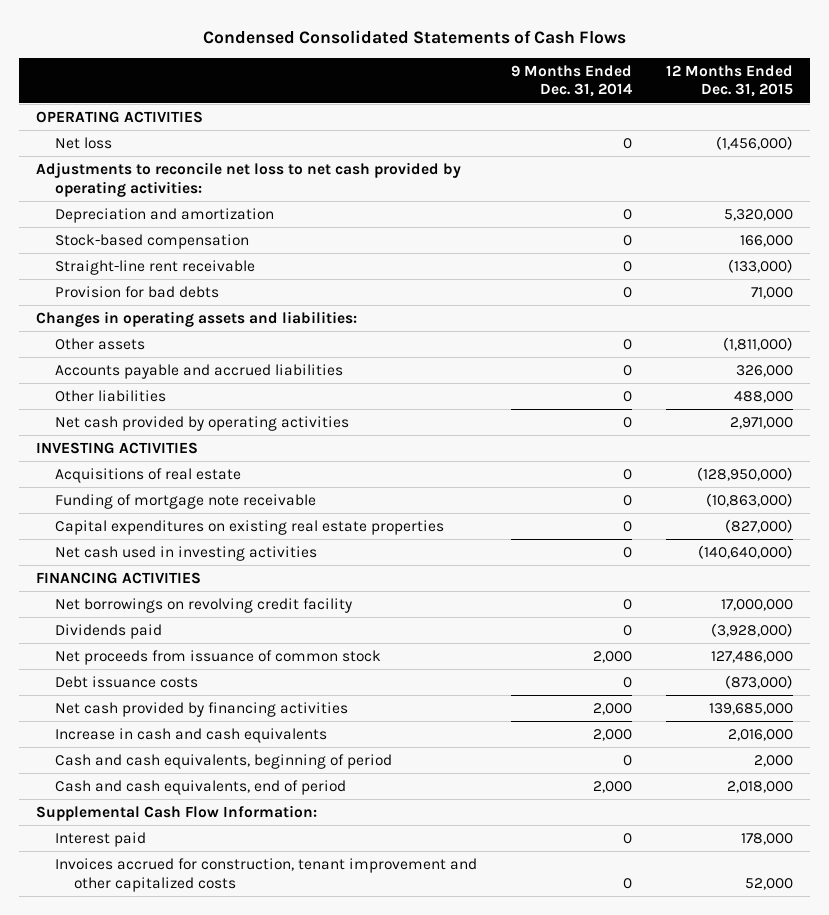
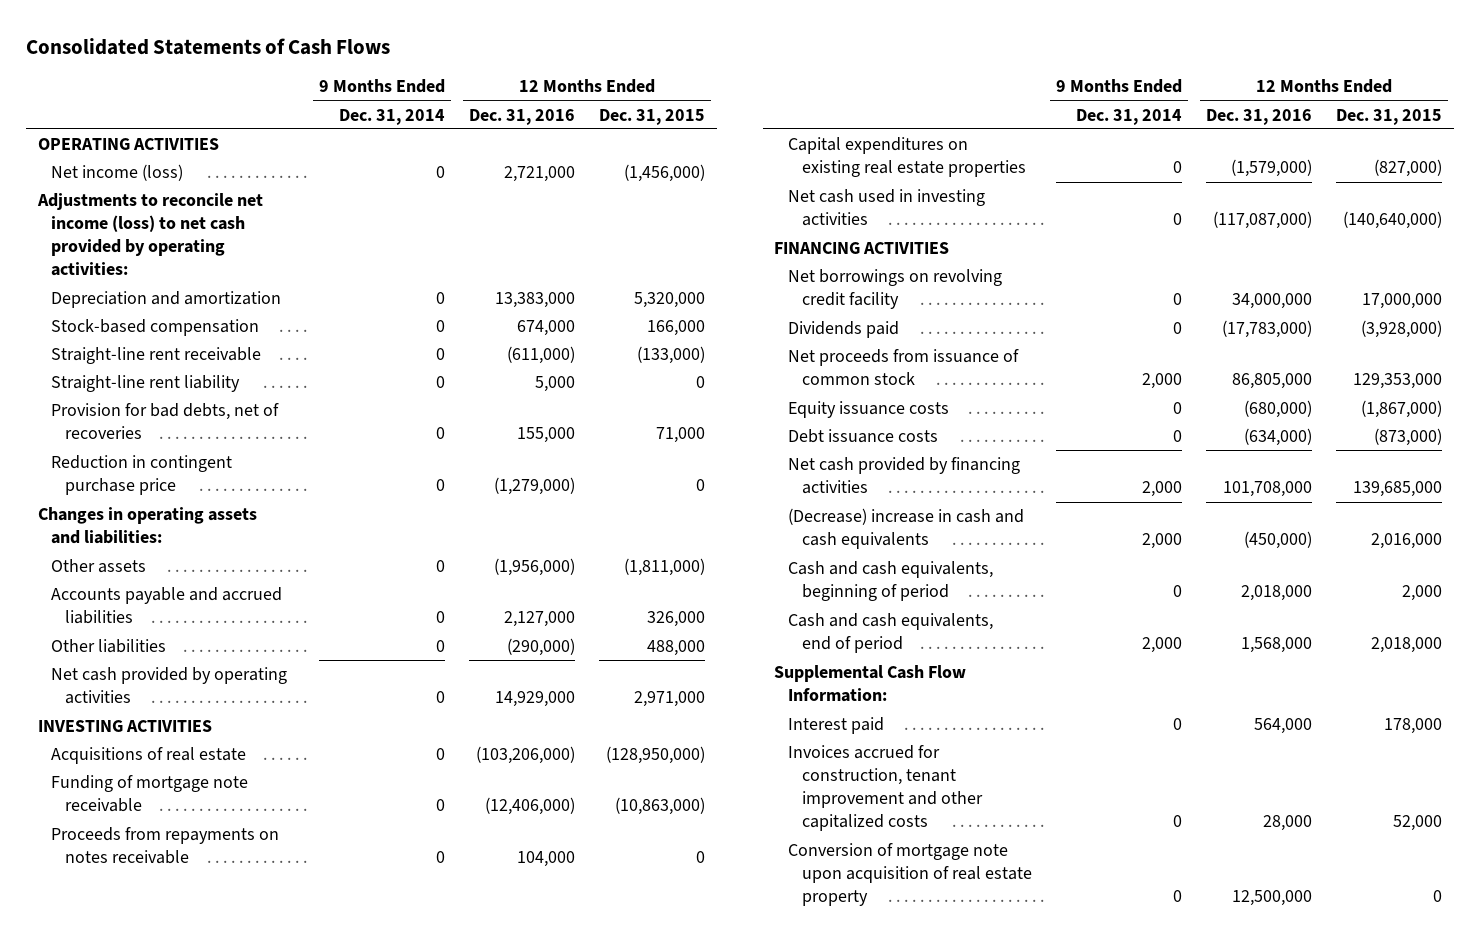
- Condensed Consolidated Statements of Cash Flows
+ Consolidated Statements of Cash Flows
- | 9 Months Ended Dec. 31, 2014 | 12 Months Ended Dec. 31, 2015
+ | 9 Months Ended Dec. 31, 2014 | 12 Months Ended Dec. 31, 2016 | 12 Months Ended Dec. 31, 2015
- Net loss | 0 | (1,456,000)
- Adjustments to reconcile net loss to net cash provided by operating activities:
+ Net income (loss) | 0 | 2,721,000 | (1,456,000)
+ Adjustments to reconcile net income (loss) to net cash provided by operating activities:
- Provision for bad debts | 0 | 71,000
+ Straight-line rent liability | 0 | 5,000 | 0
+ Provision for bad debts, net of recoveries | 0 | 155,000 | 71,000
+ Reduction in contingent purchase price | 0 | (1,279,000) | 0
+ Proceeds from repayments on notes receivable | 0 | 104,000 | 0
- Net proceeds from issuance of common stock | 2,000 | 127,486,000
+ Net proceeds from issuance of common stock | 2,000 | 86,805,000 | 129,353,000
+ Equity issuance costs | 0 | (680,000) | (1,867,000)
- Increase in cash and cash equivalents | 2,000 | 2,016,000
+ (Decrease) increase in cash and cash equivalents | 2,000 | (450,000) | 2,016,000
+ Conversion of mortgage note upon acquisition of real estate property | 0 | 12,500,000 | 0

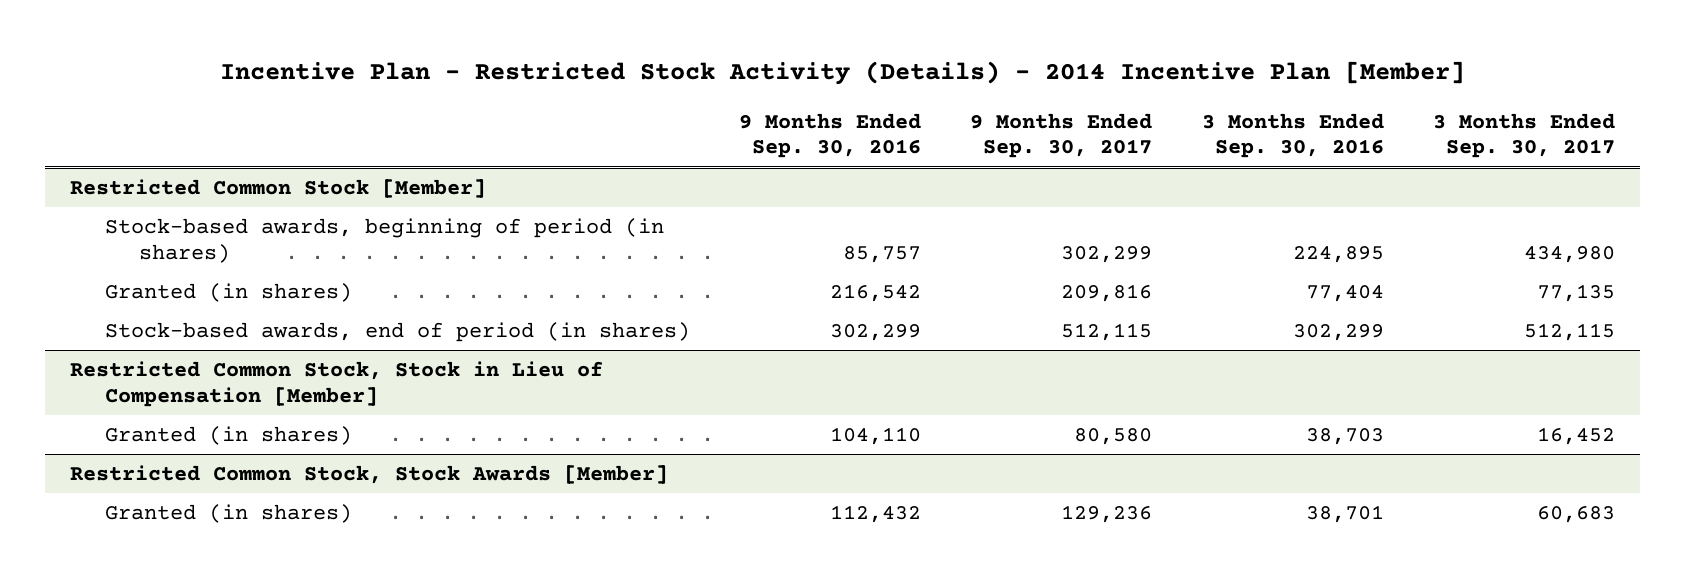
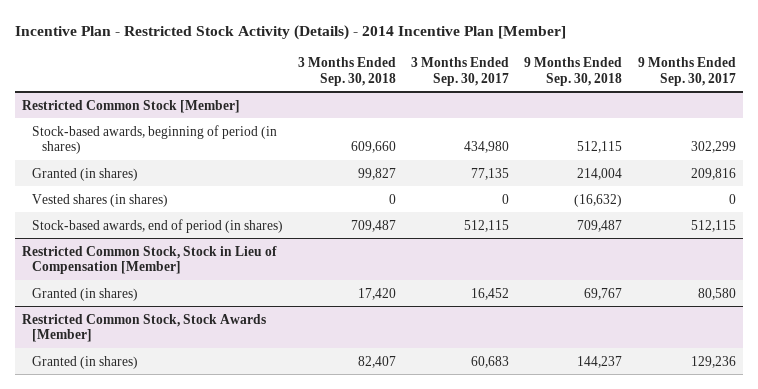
- | 9 Months Ended Sep. 30, 2016 | 9 Months Ended Sep. 30, 2017 | 3 Months Ended Sep. 30, 2016 | 3 Months Ended Sep. 30, 2017
+ | 3 Months Ended Sep. 30, 2018 | 3 Months Ended Sep. 30, 2017 | 9 Months Ended Sep. 30, 2018 | 9 Months Ended Sep. 30, 2017
@ Restricted Common Stock [Member]
+ Vested shares (in shares) | 0 | 0 | (16,632) | 0

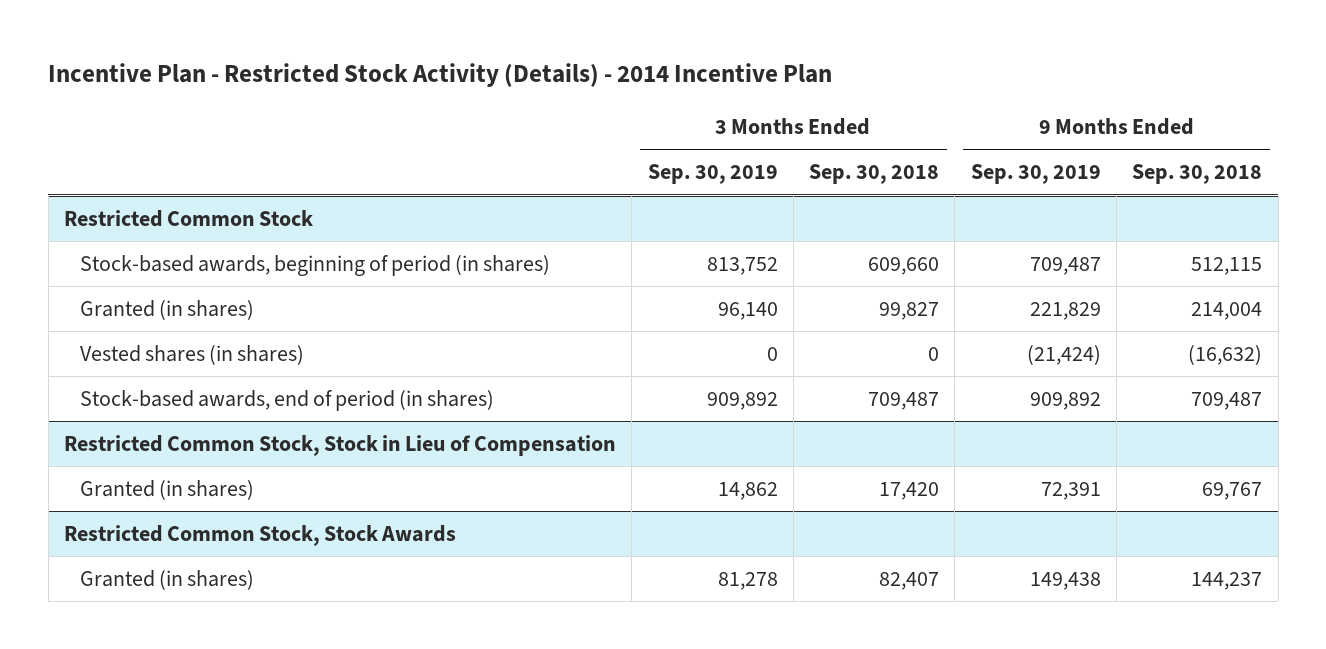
- Incentive Plan - Restricted Stock Activity (Details) - 2014 Incentive Plan [Member]
+ Incentive Plan - Restricted Stock Activity (Details) - 2014 Incentive Plan
- | 3 Months Ended Sep. 30, 2018 | 3 Months Ended Sep. 30, 2017 | 9 Months Ended Sep. 30, 2018 | 9 Months Ended Sep. 30, 2017
+ | 3 Months Ended Sep. 30, 2019 | 3 Months Ended Sep. 30, 2018 | 9 Months Ended Sep. 30, 2019 | 9 Months Ended Sep. 30, 2018
- Restricted Common Stock [Member]
+ Restricted Common Stock
- Restricted Common Stock, Stock in Lieu of Compensation [Member]
+ Restricted Common Stock, Stock in Lieu of Compensation
- Restricted Common Stock, Stock Awards [Member]
+ Restricted Common Stock, Stock Awards

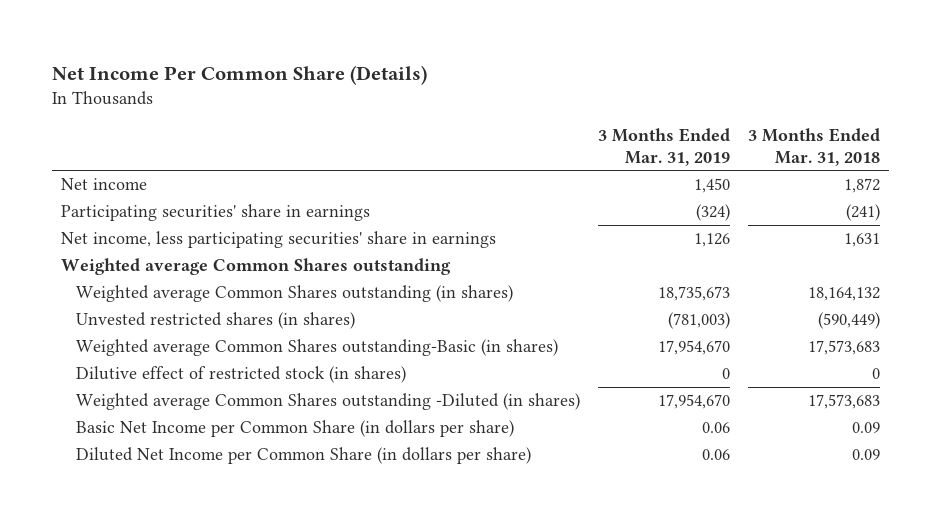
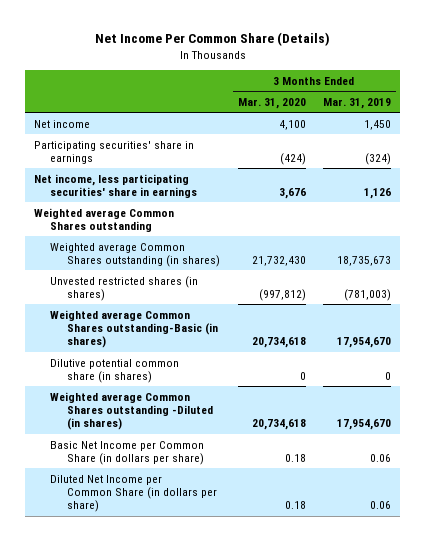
- | 3 Months Ended Mar. 31, 2019 | 3 Months Ended Mar. 31, 2018
+ | 3 Months Ended Mar. 31, 2020 | 3 Months Ended Mar. 31, 2019
- Dilutive effect of restricted stock (in shares) | 0 | 0
+ Dilutive potential common share (in shares) | 0 | 0

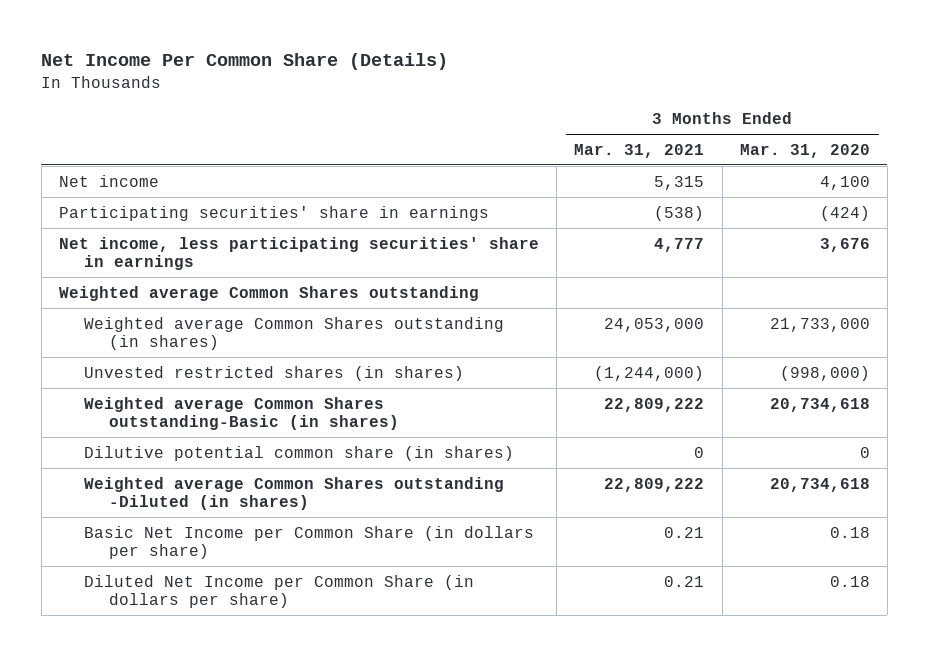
- | 3 Months Ended Mar. 31, 2020 | 3 Months Ended Mar. 31, 2019
+ | 3 Months Ended Mar. 31, 2021 | 3 Months Ended Mar. 31, 2020
- Weighted average Common Shares outstanding (in shares) | 21,732,430 | 18,735,673
- Unvested restricted shares (in shares) | (997,812) | (781,003)
+ Weighted average Common Shares outstanding (in shares) | 24,053,000 | 21,733,000
+ Unvested restricted shares (in shares) | (1,244,000) | (998,000)

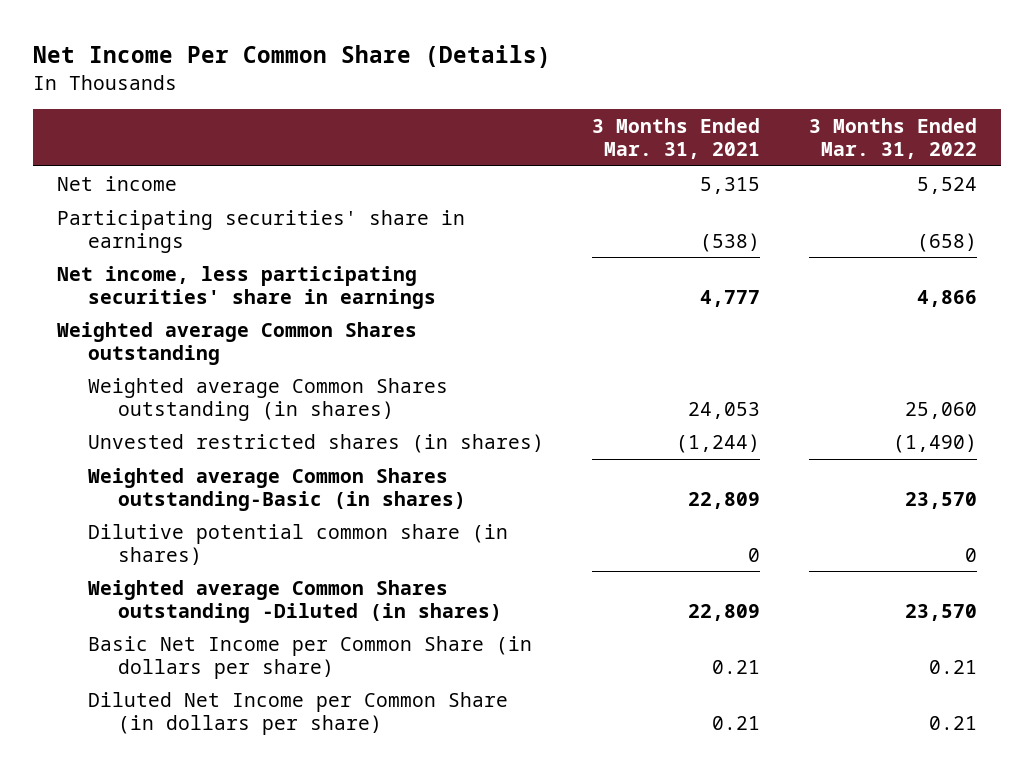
- | 3 Months Ended Mar. 31, 2021 | 3 Months Ended Mar. 31, 2020
+ | 3 Months Ended Mar. 31, 2021 | 3 Months Ended Mar. 31, 2022
- Weighted average Common Shares outstanding (in shares) | 24,053,000 | 21,733,000
- Unvested restricted shares (in shares) | (1,244,000) | (998,000)
- Weighted average Common Shares outstanding-Basic (in shares) | 22,809,222 | 20,734,618
+ Weighted average Common Shares outstanding (in shares) | 24,053 | 25,060
+ Unvested restricted shares (in shares) | (1,244) | (1,490)
+ Weighted average Common Shares outstanding-Basic (in shares) | 22,809 | 23,570
- Weighted average Common Shares outstanding -Diluted (in shares) | 22,809,222 | 20,734,618
+ Weighted average Common Shares outstanding -Diluted (in shares) | 22,809 | 23,570

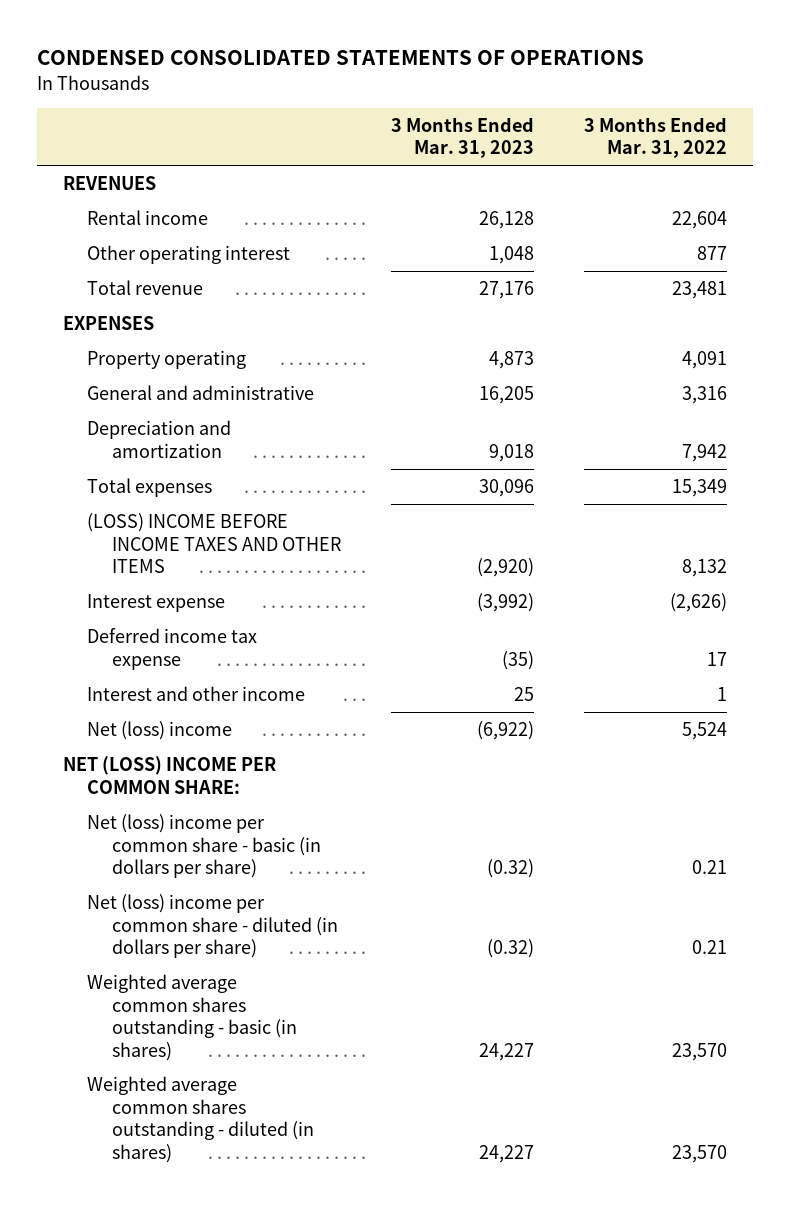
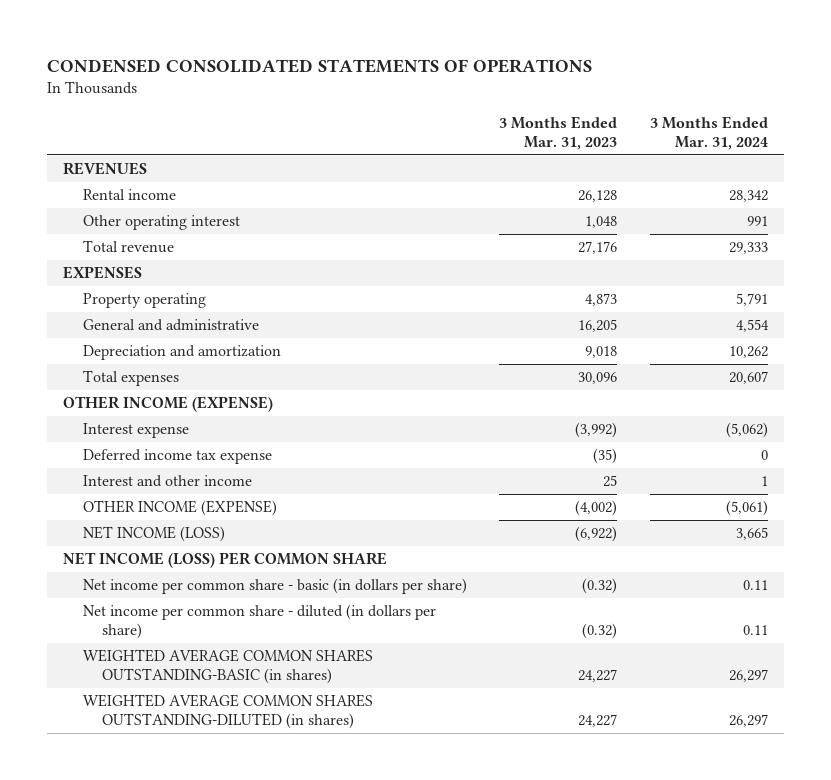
- | 3 Months Ended Mar. 31, 2023 | 3 Months Ended Mar. 31, 2022
+ | 3 Months Ended Mar. 31, 2023 | 3 Months Ended Mar. 31, 2024
- (LOSS) INCOME BEFORE INCOME TAXES AND OTHER ITEMS | (2,920) | 8,132
+ OTHER INCOME (EXPENSE)
- Net (loss) income | (6,922) | 5,524
- NET (LOSS) INCOME PER COMMON SHARE:
- Net (loss) income per common share - basic (in dollars per share) | (0.32) | 0.21
- Net (loss) income per common share - diluted (in dollars per share) | (0.32) | 0.21
- Weighted average common shares outstanding - basic (in shares) | 24,227 | 23,570
- Weighted average common shares outstanding - diluted (in shares) | 24,227 | 23,570
+ OTHER INCOME (EXPENSE) | (4,002) | (5,061)
+ NET INCOME (LOSS) | (6,922) | 3,665
+ NET INCOME (LOSS) PER COMMON SHARE
+ Net income per common share - basic (in dollars per share) | (0.32) | 0.11
+ Net income per common share - diluted (in dollars per share) | (0.32) | 0.11
+ WEIGHTED AVERAGE COMMON SHARES OUTSTANDING-BASIC (in shares) | 24,227 | 26,297
+ WEIGHTED AVERAGE COMMON SHARES OUTSTANDING-DILUTED (in shares) | 24,227 | 26,297

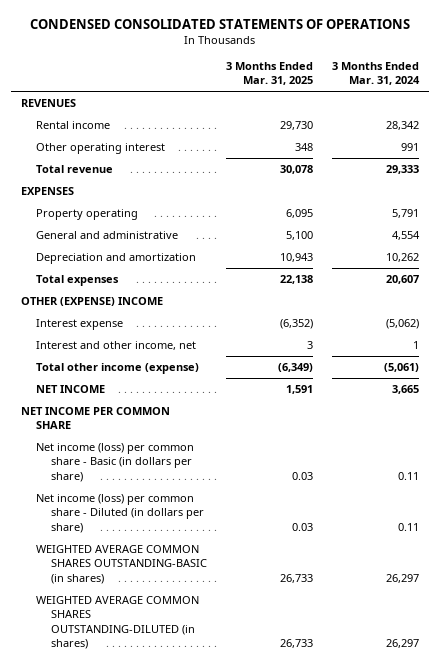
- | 3 Months Ended Mar. 31, 2023 | 3 Months Ended Mar. 31, 2024
+ | 3 Months Ended Mar. 31, 2025 | 3 Months Ended Mar. 31, 2024
- OTHER INCOME (EXPENSE)
+ OTHER (EXPENSE) INCOME
- Deferred income tax expense | (35) | 0
- Interest and other income | 25 | 1
- OTHER INCOME (EXPENSE) | (4,002) | (5,061)
- NET INCOME (LOSS) | (6,922) | 3,665
- NET INCOME (LOSS) PER COMMON SHARE
- Net income per common share - basic (in dollars per share) | (0.32) | 0.11
- Net income per common share - diluted (in dollars per share) | (0.32) | 0.11
+ Interest and other income, net | 3 | 1
+ Total other income (expense) | (6,349) | (5,061)
+ NET INCOME | 1,591 | 3,665
+ NET INCOME PER COMMON SHARE
+ Net income (loss) per common share - Basic (in dollars per share) | 0.03 | 0.11
+ Net income (loss) per common share - Diluted (in dollars per share) | 0.03 | 0.11

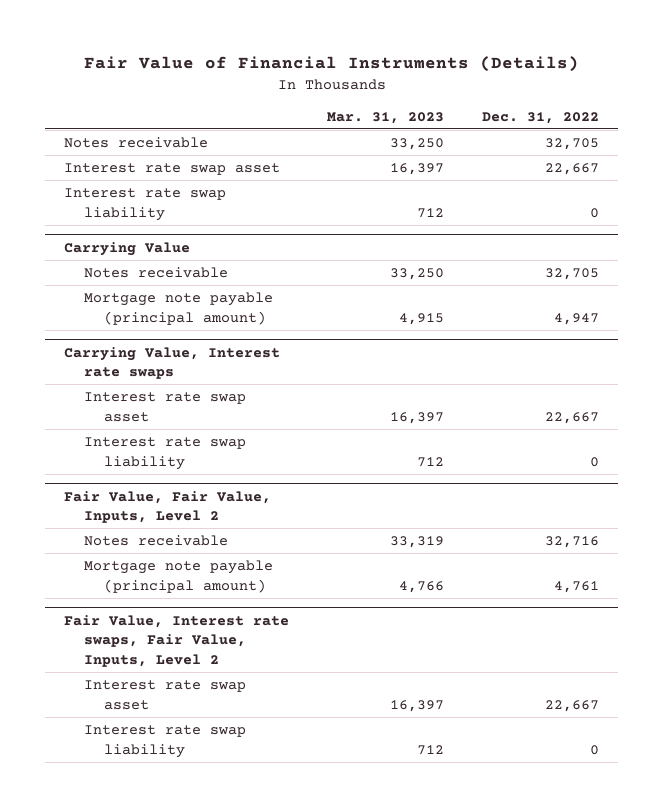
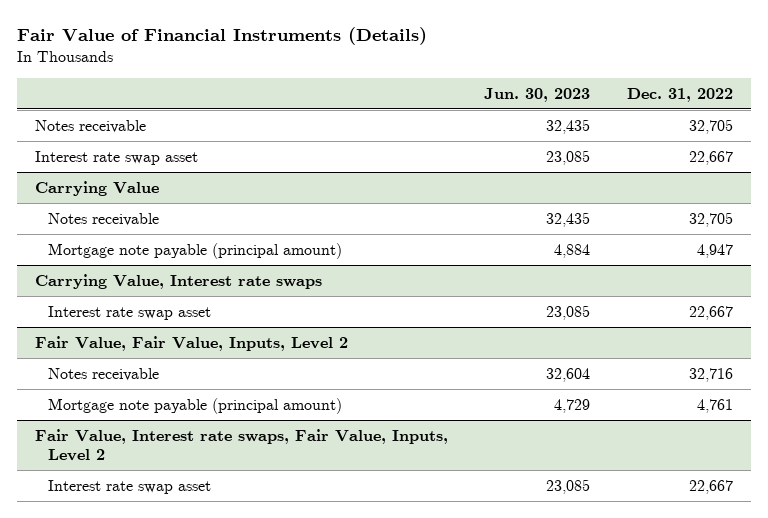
- | Mar. 31, 2023 | Dec. 31, 2022
+ | Jun. 30, 2023 | Dec. 31, 2022
- Interest rate swap liability | 712 | 0
@ Carrying Value, Interest rate swaps
- Interest rate swap liability | 712 | 0
@ Fair Value, Interest rate swaps, Fair Value, Inputs, Level 2
- Interest rate swap liability | 712 | 0

